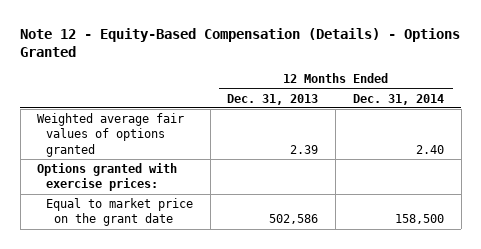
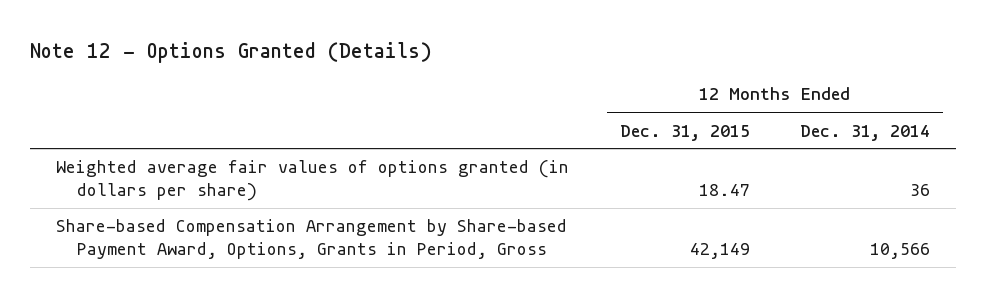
- Note 12 - Equity-Based Compensation (Details) - Options Granted
+ Note 12 - Options Granted (Details)
- | 12 Months Ended Dec. 31, 2013 | 12 Months Ended Dec. 31, 2014
+ | 12 Months Ended Dec. 31, 2015 | 12 Months Ended Dec. 31, 2014
- Weighted average fair values of options granted | 2.39 | 2.40
- Options granted with exercise prices:
- Equal to market price on the grant date | 502,586 | 158,500
+ Weighted average fair values of options granted (in dollars per share) | 18.47 | 36
+ Share-based Compensation Arrangement by Share-based Payment Award, Options, Grants in Period, Gross | 42,149 | 10,566

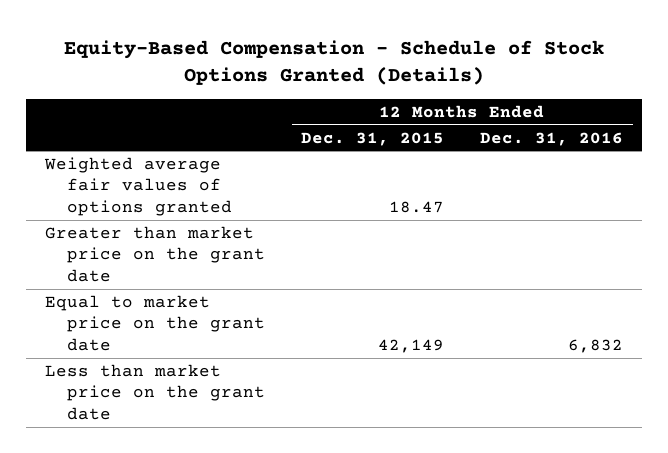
- Note 12 - Options Granted (Details)
+ Equity-Based Compensation - Schedule of Stock Options Granted (Details)
- | 12 Months Ended Dec. 31, 2015 | 12 Months Ended Dec. 31, 2014
+ | 12 Months Ended Dec. 31, 2015 | 12 Months Ended Dec. 31, 2016
- Weighted average fair values of options granted (in dollars per share) | 18.47 | 36
- Share-based Compensation Arrangement by Share-based Payment Award, Options, Grants in Period, Gross | 42,149 | 10,566
+ Weighted average fair values of options granted | 18.47 |
+ Greater than market price on the grant date
+ Equal to market price on the grant date | 42,149 | 6,832
+ Less than market price on the grant date

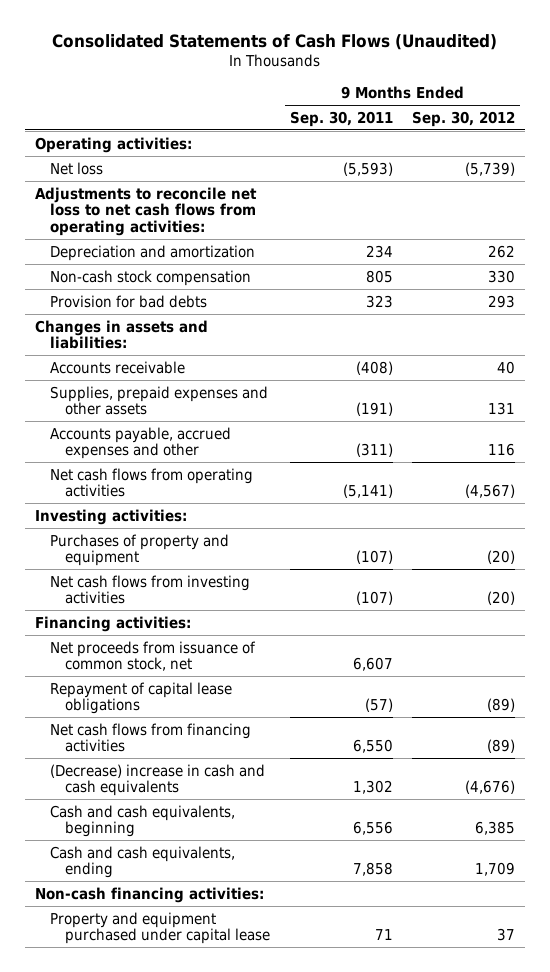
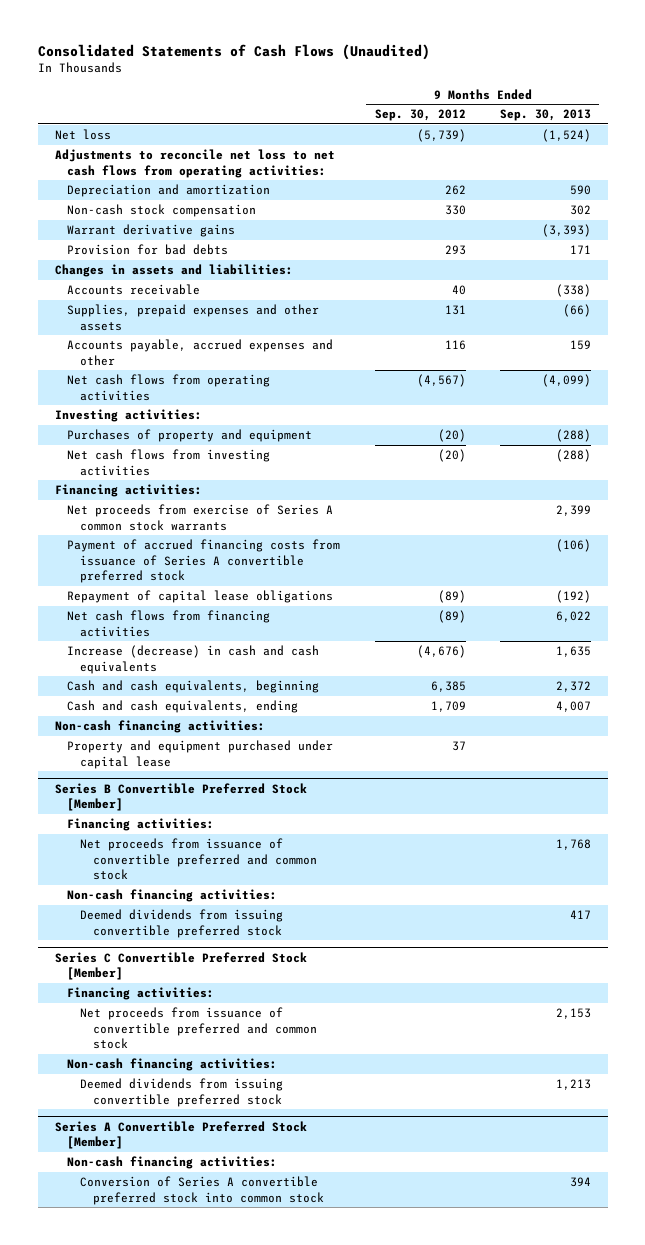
- | 9 Months Ended Sep. 30, 2011 | 9 Months Ended Sep. 30, 2012
+ | 9 Months Ended Sep. 30, 2012 | 9 Months Ended Sep. 30, 2013
- Operating activities:
+ Warrant derivative gains | | (3,393)
- Net proceeds from issuance of common stock, net | 6,607 |
+ Net proceeds from exercise of Series A common stock warrants | | 2,399
+ Payment of accrued financing costs from issuance of Series A convertible preferred stock | | (106)
- (Decrease) increase in cash and cash equivalents | 1,302 | (4,676)
+ Increase (decrease) in cash and cash equivalents | (4,676) | 1,635
+ Series B Convertible Preferred Stock [Member]
+ Financing activities:
+ Net proceeds from issuance of convertible preferred and common stock | | 1,768
+ Non-cash financing activities:
+ Deemed dividends from issuing convertible preferred stock | | 417
+ Series C Convertible Preferred Stock [Member]
+ Financing activities:
+ Net proceeds from issuance of convertible preferred and common stock | | 2,153
+ Non-cash financing activities:
+ Deemed dividends from issuing convertible preferred stock | | 1,213
+ Series A Convertible Preferred Stock [Member]
+ Non-cash financing activities:
+ Conversion of Series A convertible preferred stock into common stock | | 394

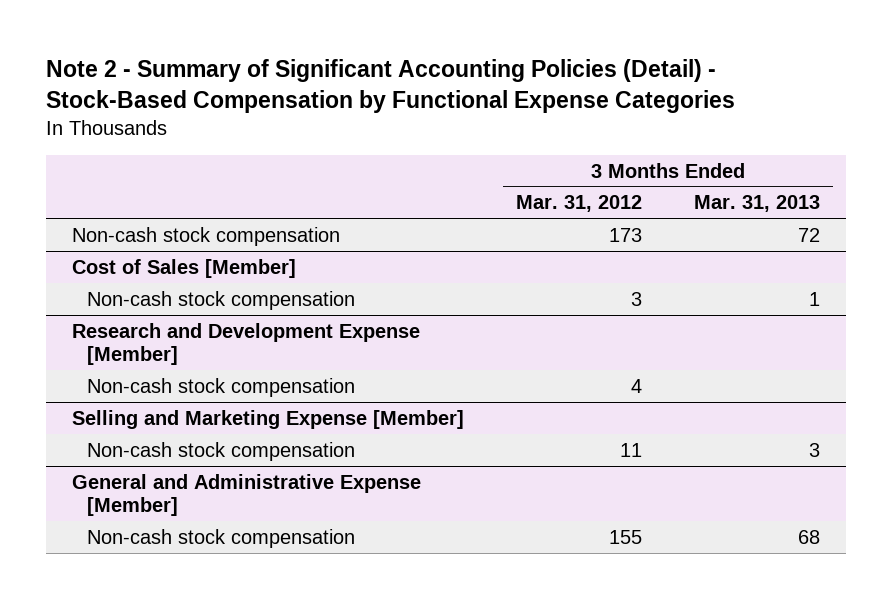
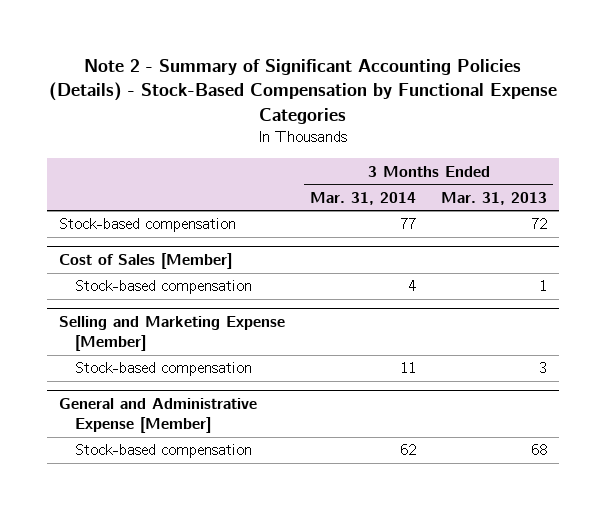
- Note 2 - Summary of Significant Accounting Policies (Detail) - Stock-Based Compensation by Functional Expense Categories
+ Note 2 - Summary of Significant Accounting Policies (Details) - Stock-Based Compensation by Functional Expense Categories
- | 3 Months Ended Mar. 31, 2012 | 3 Months Ended Mar. 31, 2013
+ | 3 Months Ended Mar. 31, 2014 | 3 Months Ended Mar. 31, 2013
- Non-cash stock compensation | 173 | 72
+ Stock-based compensation | 77 | 72
@ Cost of Sales [Member]
- Non-cash stock compensation | 3 | 1
- Research and Development Expense [Member]
- Non-cash stock compensation | 4 |
@ Cost of Sales [Member]
+ Stock-based compensation | 4 | 1
@ Selling and Marketing Expense [Member]
- Non-cash stock compensation | 11 | 3
+ Stock-based compensation | 11 | 3
@ General and Administrative Expense [Member]
- Non-cash stock compensation | 155 | 68
+ Stock-based compensation | 62 | 68

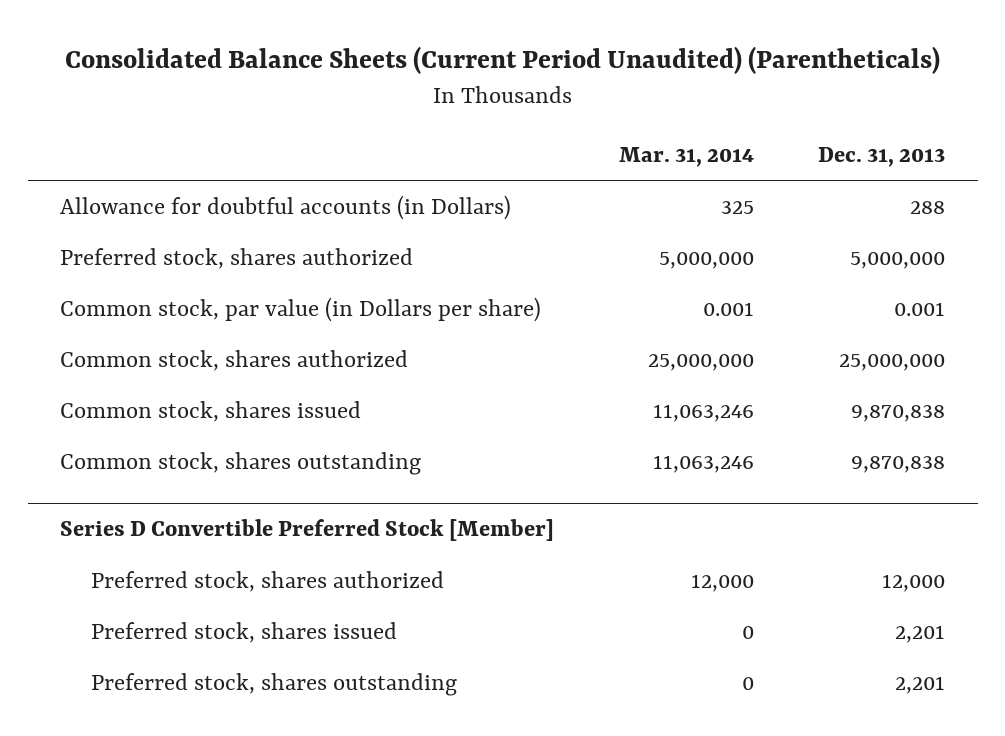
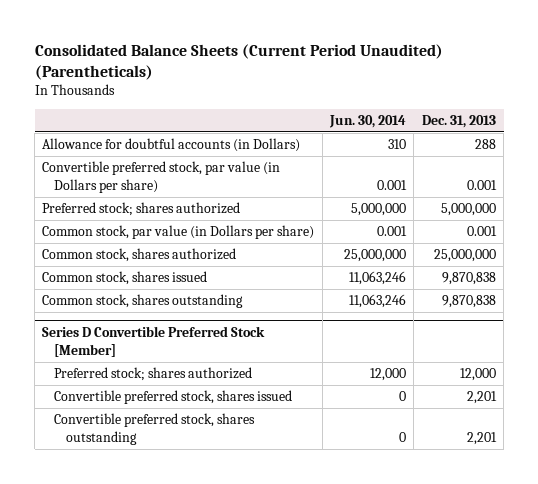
- | Mar. 31, 2014 | Dec. 31, 2013
+ | Jun. 30, 2014 | Dec. 31, 2013
- Preferred stock, shares authorized | 5,000,000 | 5,000,000
+ Convertible preferred stock, par value (in Dollars per share) | 0.001 | 0.001
+ Preferred stock; shares authorized | 5,000,000 | 5,000,000
@ Series D Convertible Preferred Stock [Member]
- Preferred stock, shares authorized | 12,000 | 12,000
- Preferred stock, shares issued | 0 | 2,201
- Preferred stock, shares outstanding | 0 | 2,201
+ Preferred stock; shares authorized | 12,000 | 12,000
+ Convertible preferred stock, shares issued | 0 | 2,201
+ Convertible preferred stock, shares outstanding | 0 | 2,201

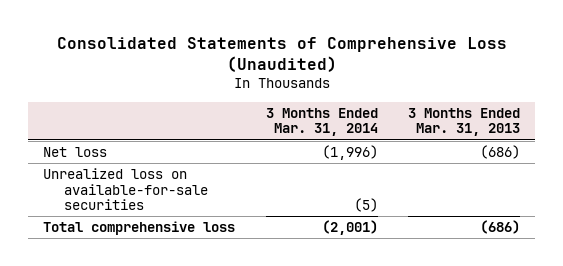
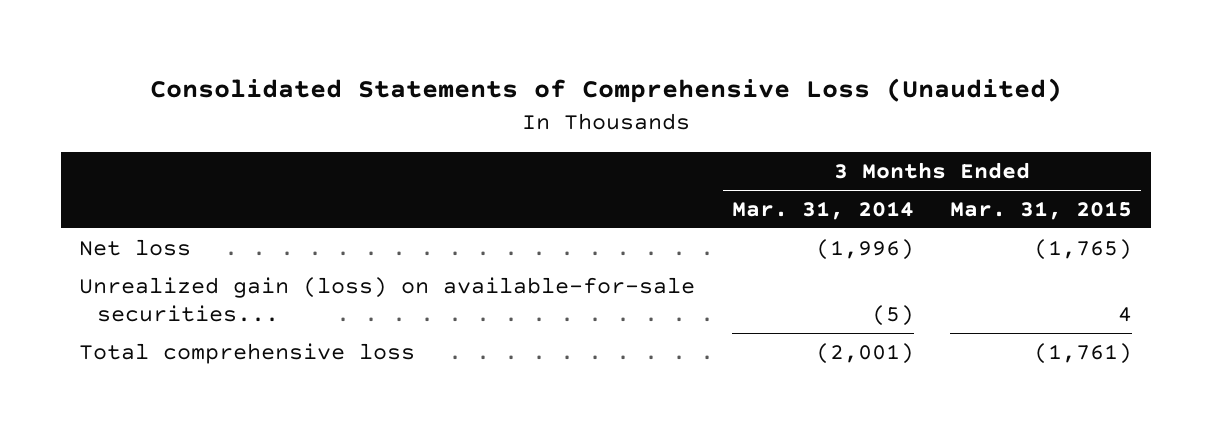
- | 3 Months Ended Mar. 31, 2014 | 3 Months Ended Mar. 31, 2013
+ | 3 Months Ended Mar. 31, 2014 | 3 Months Ended Mar. 31, 2015
- Unrealized loss on available-for-sale securities | (5) |
+ Unrealized gain (loss) on available-for-sale securities... | (5) | 4

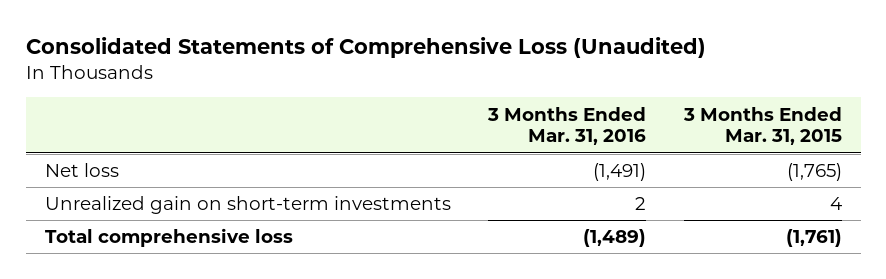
- | 3 Months Ended Mar. 31, 2014 | 3 Months Ended Mar. 31, 2015
+ | 3 Months Ended Mar. 31, 2016 | 3 Months Ended Mar. 31, 2015
- Unrealized gain (loss) on available-for-sale securities... | (5) | 4
+ Unrealized gain on short-term investments | 2 | 4

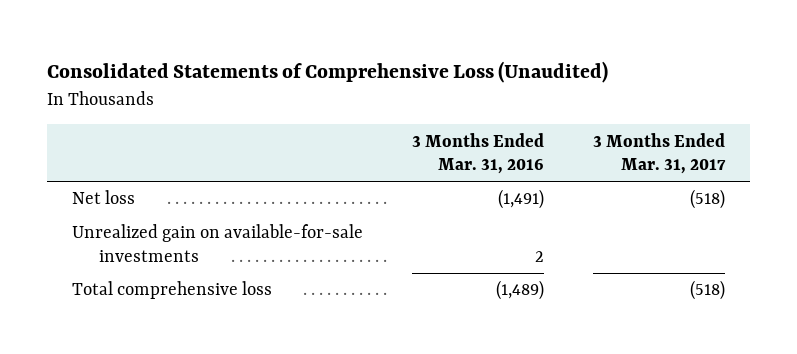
- | 3 Months Ended Mar. 31, 2016 | 3 Months Ended Mar. 31, 2015
+ | 3 Months Ended Mar. 31, 2016 | 3 Months Ended Mar. 31, 2017
- Unrealized gain on short-term investments | 2 | 4
+ Unrealized gain on available-for-sale investments | 2 |

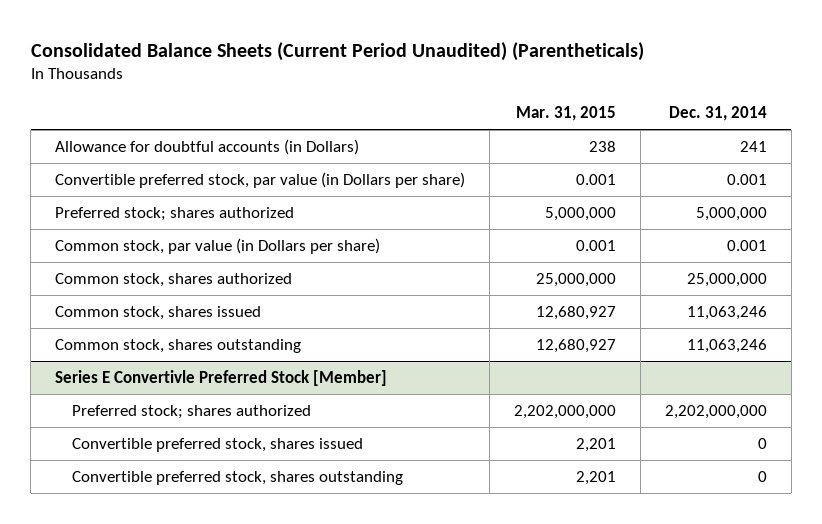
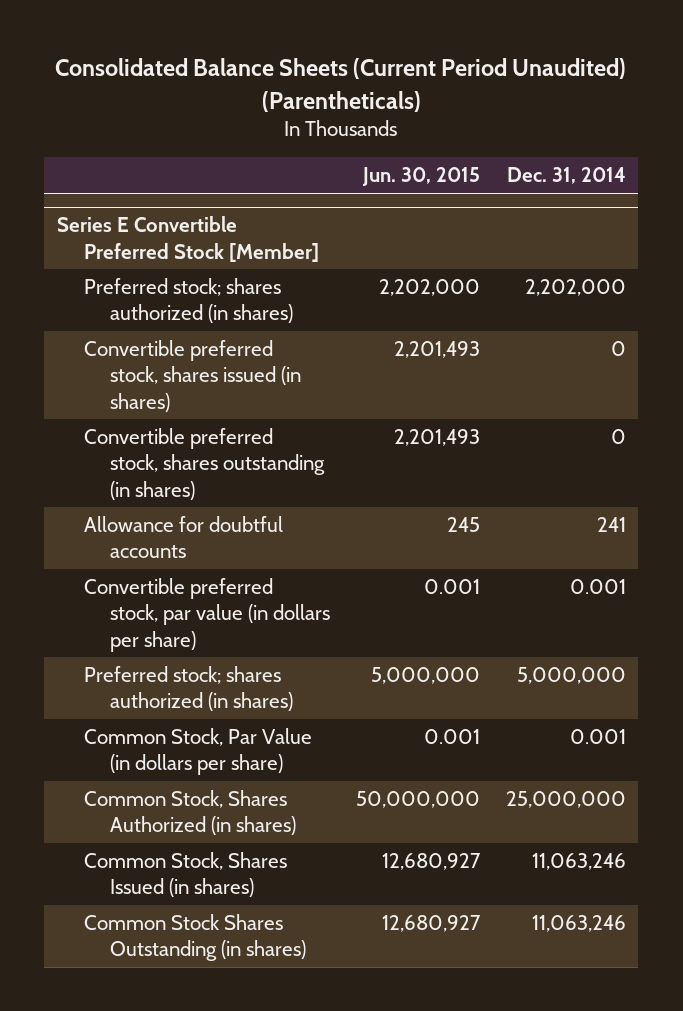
- | Mar. 31, 2015 | Dec. 31, 2014
+ | Jun. 30, 2015 | Dec. 31, 2014
- Allowance for doubtful accounts (in Dollars) | 238 | 241
- Convertible preferred stock, par value (in Dollars per share) | 0.001 | 0.001
- Preferred stock; shares authorized | 5,000,000 | 5,000,000
- Common stock, par value (in Dollars per share) | 0.001 | 0.001
- Common stock, shares authorized | 25,000,000 | 25,000,000
- Common stock, shares issued | 12,680,927 | 11,063,246
- Common stock, shares outstanding | 12,680,927 | 11,063,246
- Series E Convertivle Preferred Stock [Member]
- Preferred stock; shares authorized | 2,202,000,000 | 2,202,000,000
- Convertible preferred stock, shares issued | 2,201 | 0
- Convertible preferred stock, shares outstanding | 2,201 | 0
+ Series E Convertible Preferred Stock [Member]
+ Preferred stock; shares authorized (in shares) | 2,202,000 | 2,202,000
+ Convertible preferred stock, shares issued (in shares) | 2,201,493 | 0
+ Convertible preferred stock, shares outstanding (in shares) | 2,201,493 | 0
+ Allowance for doubtful accounts | 245 | 241
+ Convertible preferred stock, par value (in dollars per share) | 0.001 | 0.001
+ Preferred stock; shares authorized (in shares) | 5,000,000 | 5,000,000
+ Common Stock, Par Value (in dollars per share) | 0.001 | 0.001
+ Common Stock, Shares Authorized (in shares) | 50,000,000 | 25,000,000
+ Common Stock, Shares Issued (in shares) | 12,680,927 | 11,063,246
+ Common Stock Shares Outstanding (in shares) | 12,680,927 | 11,063,246

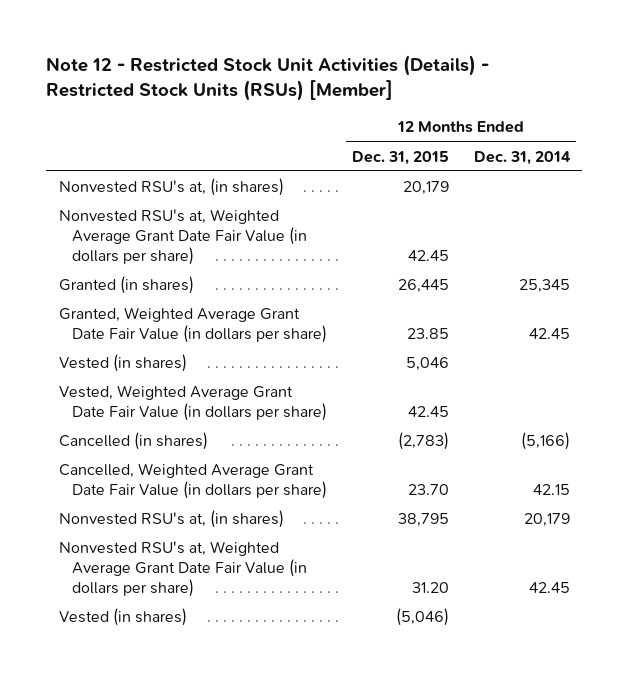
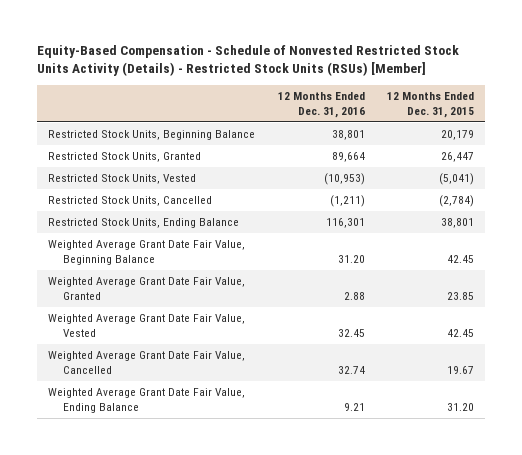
- Note 12 - Restricted Stock Unit Activities (Details) - Restricted Stock Units (RSUs) [Member]
+ Equity-Based Compensation - Schedule of Nonvested Restricted Stock Units Activity (Details) - Restricted Stock Units (RSUs) [Member]
- | 12 Months Ended Dec. 31, 2015 | 12 Months Ended Dec. 31, 2014
+ | 12 Months Ended Dec. 31, 2016 | 12 Months Ended Dec. 31, 2015
- Nonvested RSU's at, (in shares) | 20,179 |
- Nonvested RSU's at, Weighted Average Grant Date Fair Value (in dollars per share) | 42.45 |
- Granted (in shares) | 26,445 | 25,345
- Granted, Weighted Average Grant Date Fair Value (in dollars per share) | 23.85 | 42.45
- Vested (in shares) | 5,046 |
- Vested, Weighted Average Grant Date Fair Value (in dollars per share) | 42.45 |
- Cancelled (in shares) | (2,783) | (5,166)
- Cancelled, Weighted Average Grant Date Fair Value (in dollars per share) | 23.70 | 42.15
- Nonvested RSU's at, (in shares) | 38,795 | 20,179
- Nonvested RSU's at, Weighted Average Grant Date Fair Value (in dollars per share) | 31.20 | 42.45
- Vested (in shares) | (5,046) |
+ Restricted Stock Units, Beginning Balance | 38,801 | 20,179
+ Restricted Stock Units, Granted | 89,664 | 26,447
+ Restricted Stock Units, Vested | (10,953) | (5,041)
+ Restricted Stock Units, Cancelled | (1,211) | (2,784)
+ Restricted Stock Units, Ending Balance | 116,301 | 38,801
+ Weighted Average Grant Date Fair Value, Beginning Balance | 31.20 | 42.45
+ Weighted Average Grant Date Fair Value, Granted | 2.88 | 23.85
+ Weighted Average Grant Date Fair Value, Vested | 32.45 | 42.45
+ Weighted Average Grant Date Fair Value, Cancelled | 32.74 | 19.67
+ Weighted Average Grant Date Fair Value, Ending Balance | 9.21 | 31.20

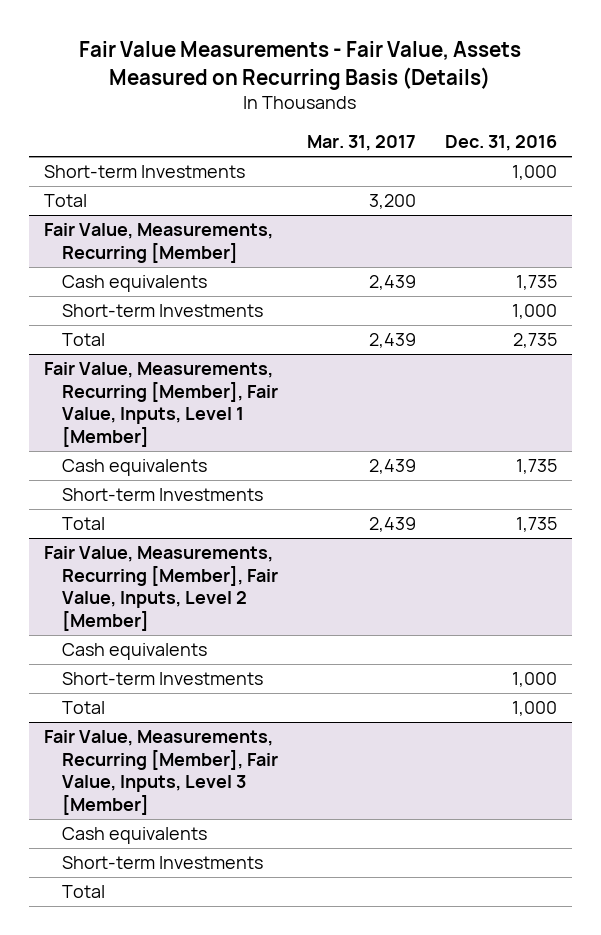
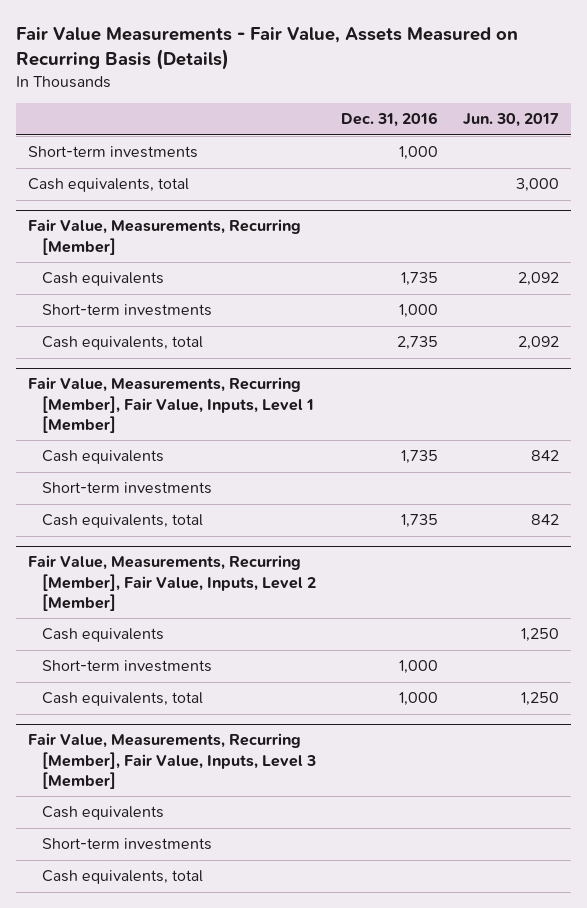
- | Mar. 31, 2017 | Dec. 31, 2016
+ | Dec. 31, 2016 | Jun. 30, 2017
- Short-term Investments | | 1,000
- Total | 3,200 |
+ Short-term investments | 1,000 |
+ Cash equivalents, total | | 3,000
@ Fair Value, Measurements, Recurring [Member]
- Short-term Investments | | 1,000
- Total | 2,439 | 2,735
+ Short-term investments | 1,000 |
+ Cash equivalents, total | 2,735 | 2,092
@ Fair Value, Measurements, Recurring [Member], Fair Value, Inputs, Level 1 [Member]
- Short-term Investments
- Total | 2,439 | 1,735
+ Short-term investments
+ Cash equivalents, total | 1,735 | 842
@ Fair Value, Measurements, Recurring [Member], Fair Value, Inputs, Level 2 [Member]
- Short-term Investments | | 1,000
- Total | | 1,000
+ Short-term investments | 1,000 |
+ Cash equivalents, total | 1,000 | 1,250
@ Fair Value, Measurements, Recurring [Member], Fair Value, Inputs, Level 3 [Member]
- Short-term Investments
- Total
+ Short-term investments
+ Cash equivalents, total

